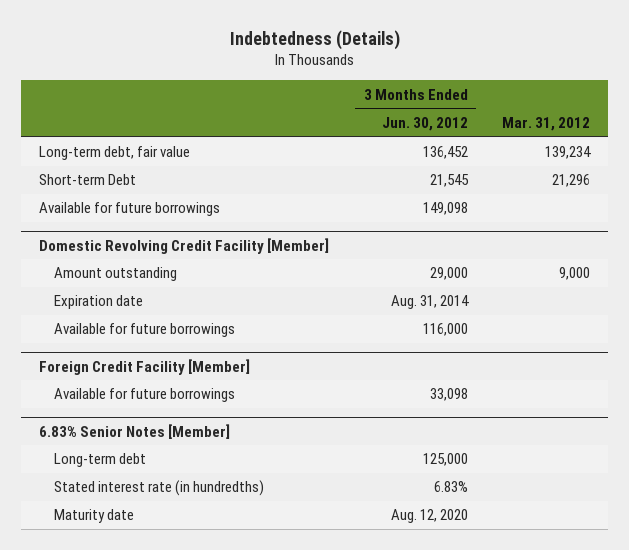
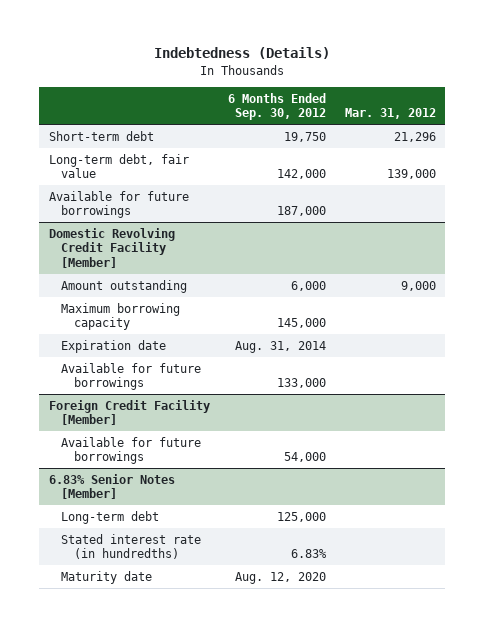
- | 3 Months Ended Jun. 30, 2012 | Mar. 31, 2012
+ | 6 Months Ended Sep. 30, 2012 | Mar. 31, 2012
- Long-term debt, fair value | 136,452 | 139,234
- Short-term Debt | 21,545 | 21,296
+ Short-term debt | 19,750 | 21,296
+ Long-term debt, fair value | 142,000 | 139,000
@ Domestic Revolving Credit Facility [Member]
+ Maximum borrowing capacity | 145,000 |

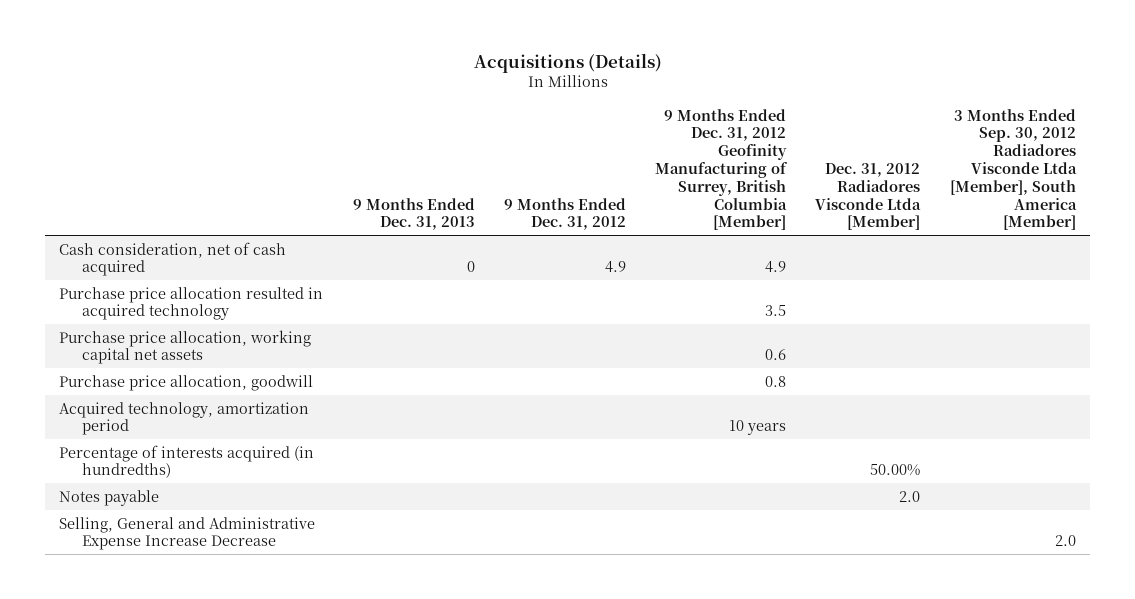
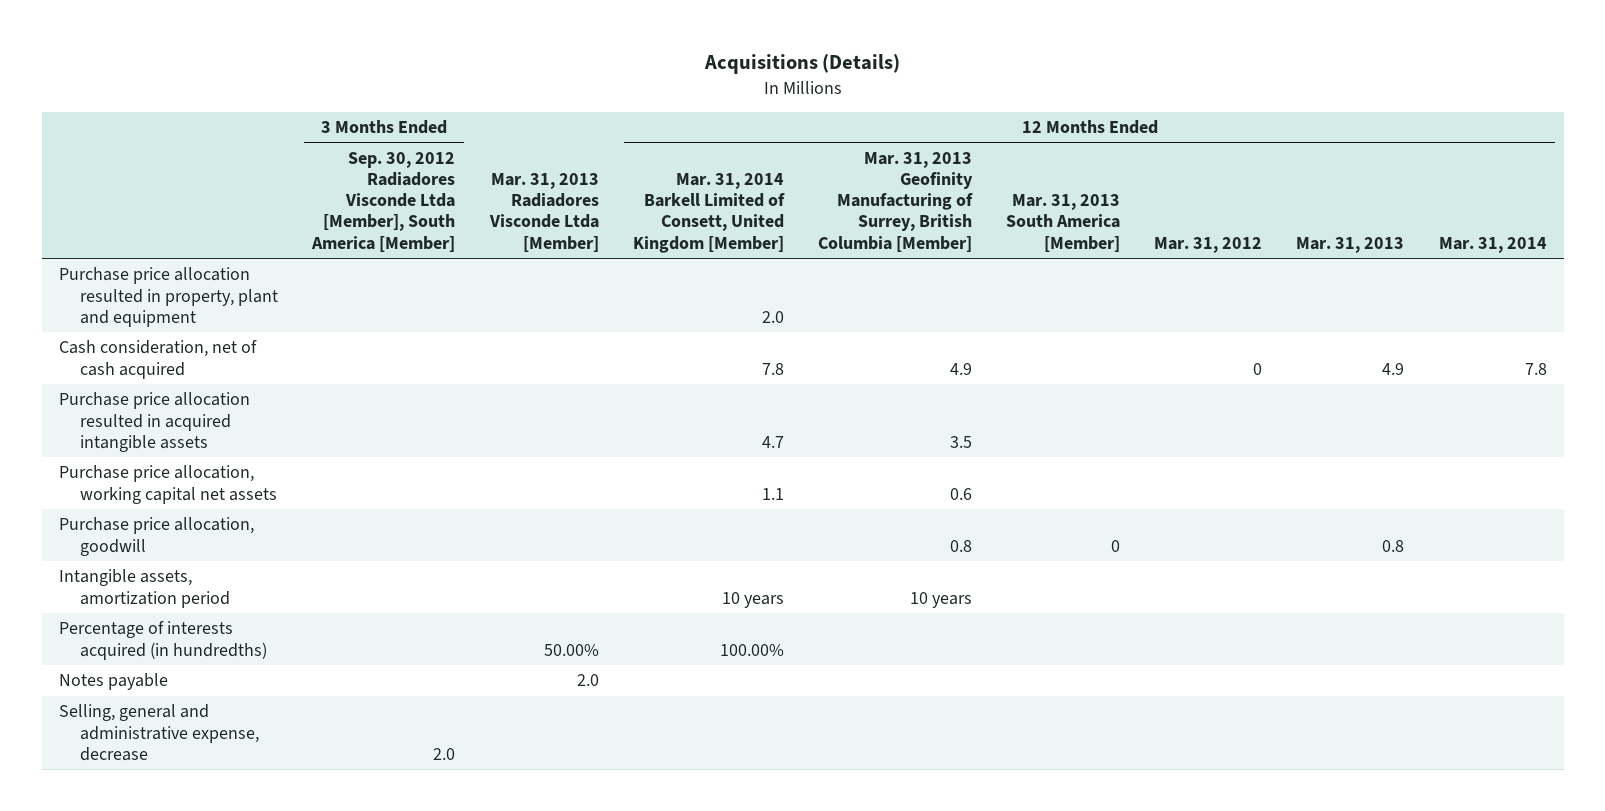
- | 9 Months Ended Dec. 31, 2013 | 9 Months Ended Dec. 31, 2012 | 9 Months Ended Dec. 31, 2012 Geofinity Manufacturing of Surrey, British Columbia [Member] | Dec. 31, 2012 Radiadores Visconde Ltda [Member] | 3 Months Ended Sep. 30, 2012 Radiadores Visconde Ltda [Member], South America [Member]
+ | 3 Months Ended Sep. 30, 2012 Radiadores Visconde Ltda [Member], South America [Member] | Mar. 31, 2013 Radiadores Visconde Ltda [Member] | 12 Months Ended Mar. 31, 2014 Barkell Limited of Consett, United Kingdom [Member] | 12 Months Ended Mar. 31, 2013 Geofinity Manufacturing of Surrey, British Columbia [Member] | 12 Months Ended Mar. 31, 2013 South America [Member] | 12 Months Ended Mar. 31, 2012 | 12 Months Ended Mar. 31, 2013 | 12 Months Ended Mar. 31, 2014
+ Purchase price allocation resulted in property, plant and equipment | | | 2.0 | | | | |
- Purchase price allocation resulted in acquired technology | | | 3.5 | |
+ Purchase price allocation resulted in acquired intangible assets | | | 4.7 | 3.5 | | | |
- Acquired technology, amortization period | | | 10 years | |
+ Intangible assets, amortization period | | | 10 years | 10 years | | | |
- Selling, General and Administrative Expense Increase Decrease | | | | | 2.0
+ Selling, general and administrative expense, decrease | 2.0 | | | | | | |

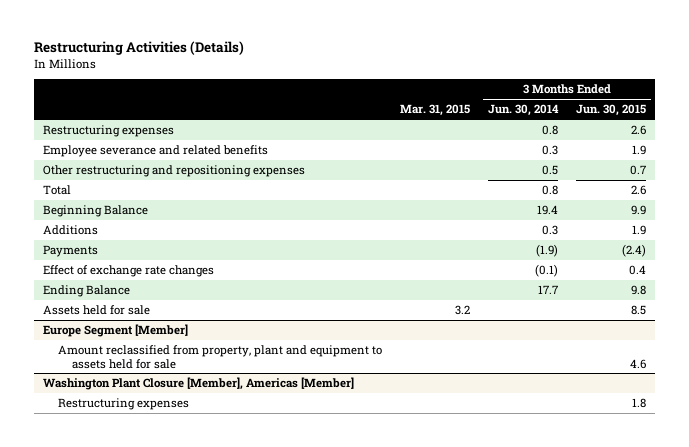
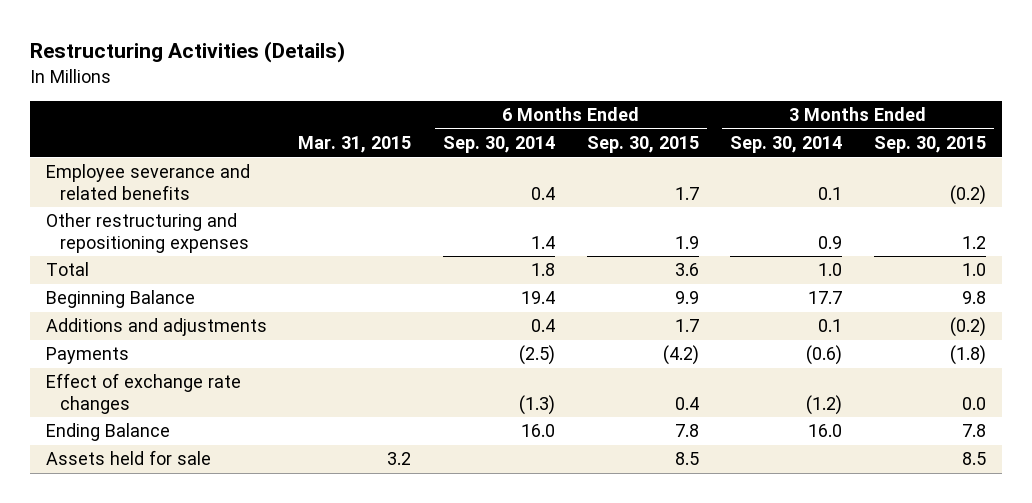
- | Mar. 31, 2015 | 3 Months Ended Jun. 30, 2014 | 3 Months Ended Jun. 30, 2015
+ | Mar. 31, 2015 | 6 Months Ended Sep. 30, 2014 | 6 Months Ended Sep. 30, 2015 | 3 Months Ended Sep. 30, 2014 | 3 Months Ended Sep. 30, 2015
- Restructuring expenses | | 0.8 | 2.6
- Additions | | 0.3 | 1.9
+ Additions and adjustments | | 0.4 | 1.7 | 0.1 | (0.2)
- Europe Segment [Member]
- Amount reclassified from property, plant and equipment to assets held for sale | | | 4.6
- Washington Plant Closure [Member], Americas [Member]
- Restructuring expenses | | | 1.8

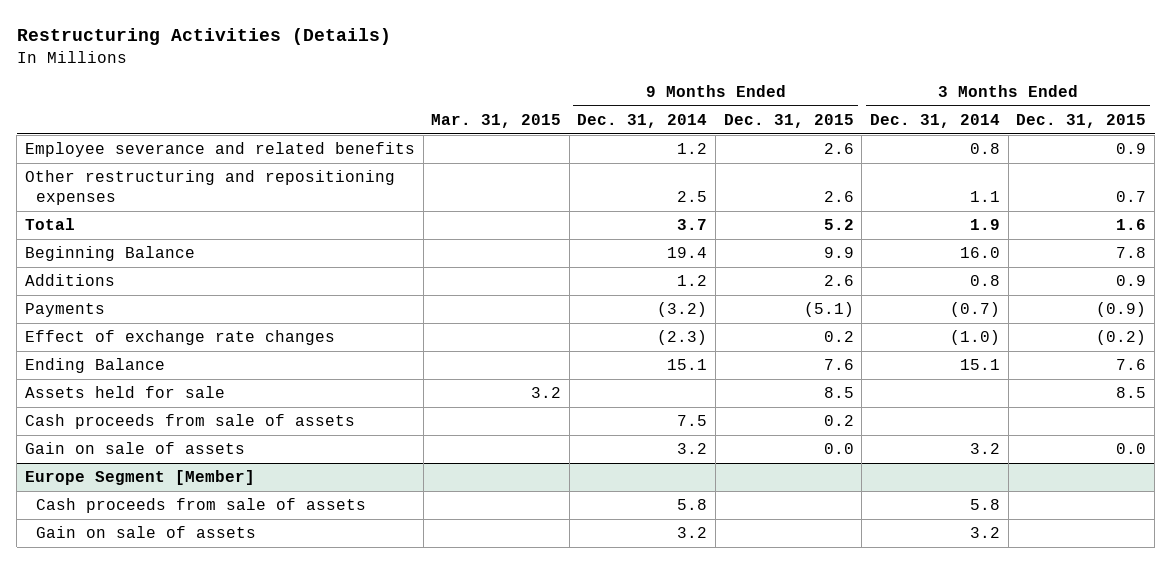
- | Mar. 31, 2015 | 6 Months Ended Sep. 30, 2014 | 6 Months Ended Sep. 30, 2015 | 3 Months Ended Sep. 30, 2014 | 3 Months Ended Sep. 30, 2015
+ | Mar. 31, 2015 | 9 Months Ended Dec. 31, 2014 | 9 Months Ended Dec. 31, 2015 | 3 Months Ended Dec. 31, 2014 | 3 Months Ended Dec. 31, 2015
- Additions and adjustments | | 0.4 | 1.7 | 0.1 | (0.2)
+ Additions | | 1.2 | 2.6 | 0.8 | 0.9
+ Cash proceeds from sale of assets | | 7.5 | 0.2 | |
+ Gain on sale of assets | | 3.2 | 0.0 | 3.2 | 0.0
+ Europe Segment [Member]
+ Cash proceeds from sale of assets | | 5.8 | | 5.8 |
+ Gain on sale of assets | | 3.2 | | 3.2 |

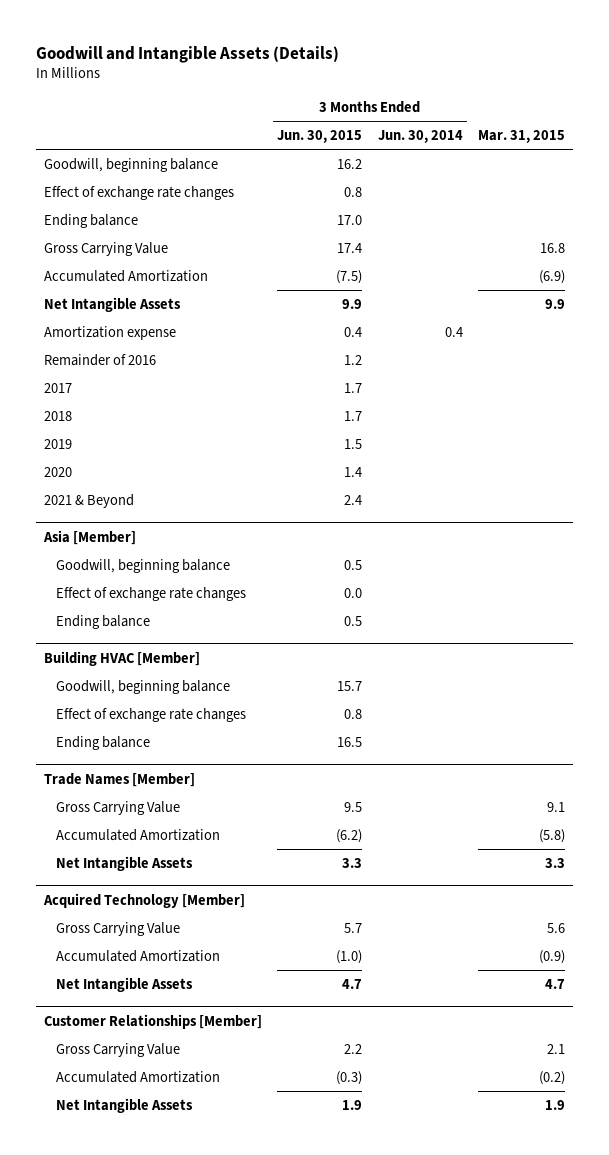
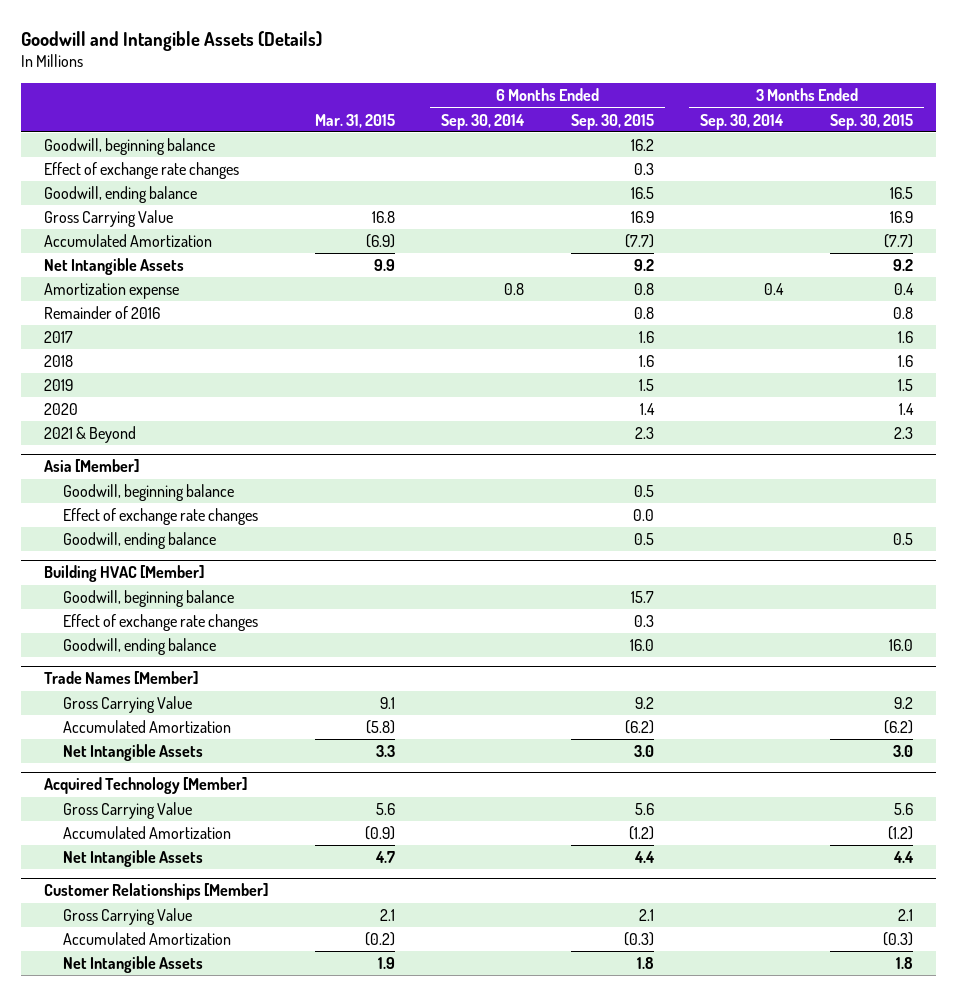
- | 3 Months Ended Jun. 30, 2015 | 3 Months Ended Jun. 30, 2014 | Mar. 31, 2015
+ | Mar. 31, 2015 | 6 Months Ended Sep. 30, 2014 | 6 Months Ended Sep. 30, 2015 | 3 Months Ended Sep. 30, 2014 | 3 Months Ended Sep. 30, 2015
- Ending balance | 17.0 | |
+ Goodwill, ending balance | | | 16.5 | | 16.5
@ Asia [Member]
- Ending balance | 0.5 | |
+ Goodwill, ending balance | | | 0.5 | | 0.5
@ Building HVAC [Member]
- Ending balance | 16.5 | |
+ Goodwill, ending balance | | | 16.0 | | 16.0

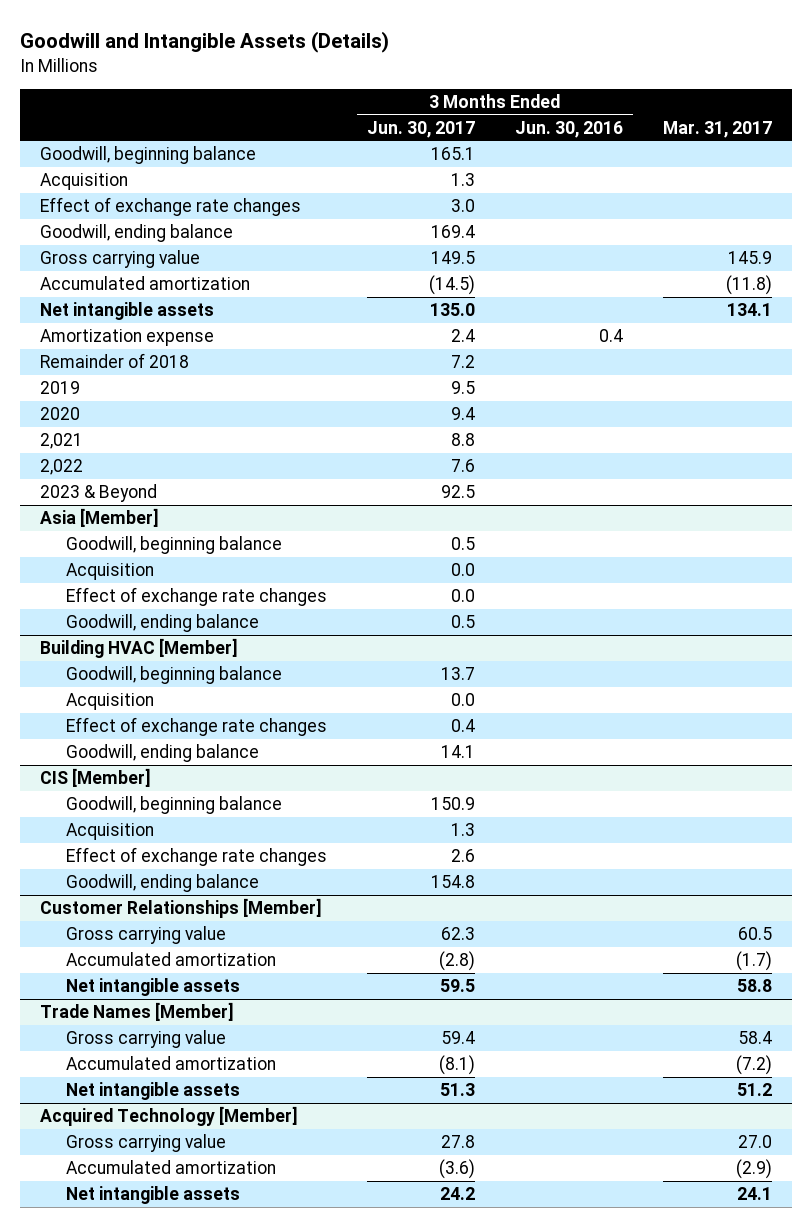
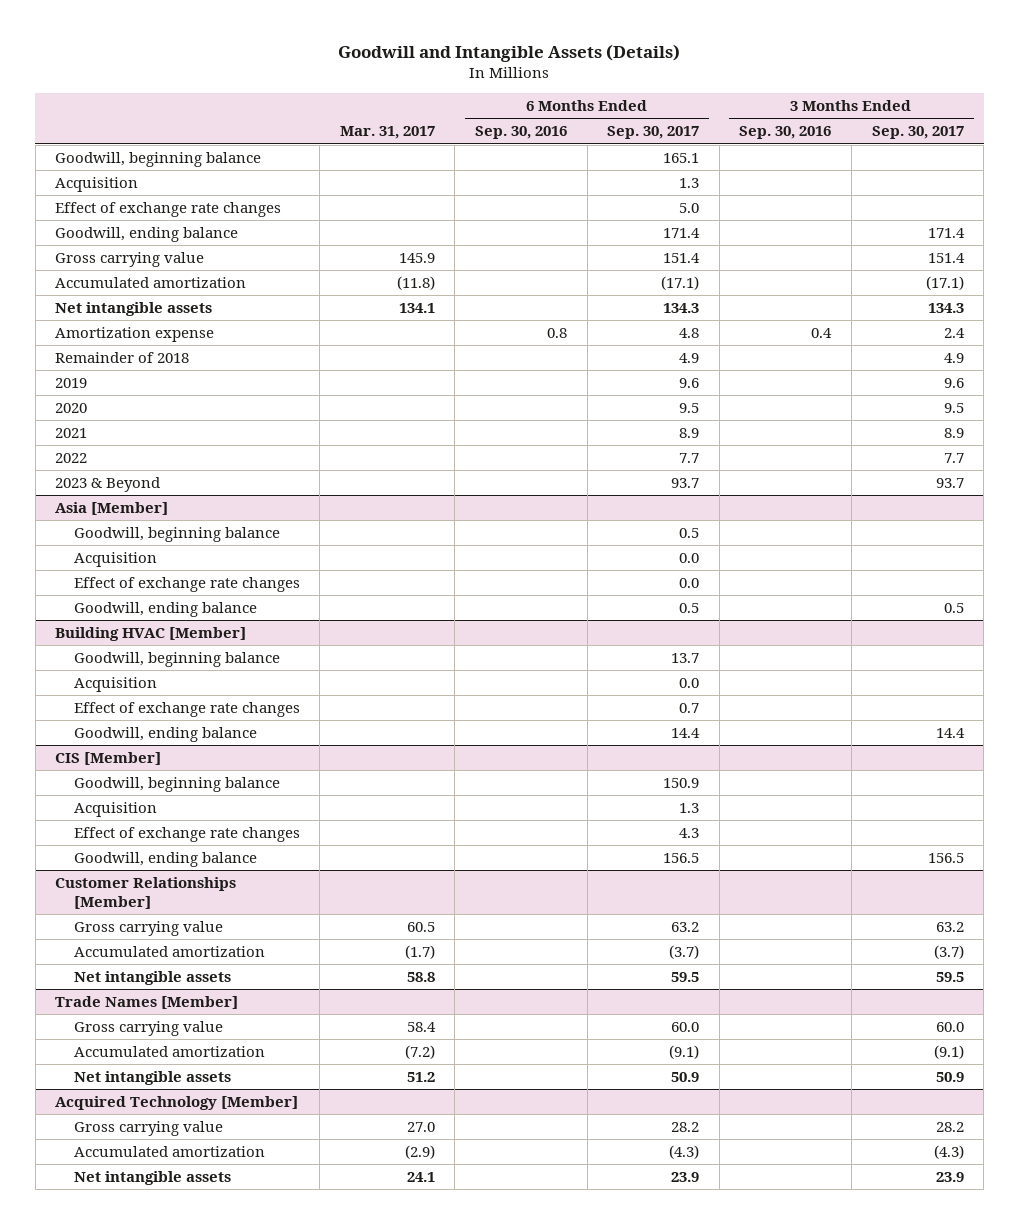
- | 3 Months Ended Jun. 30, 2017 | 3 Months Ended Jun. 30, 2016 | Mar. 31, 2017
+ | Mar. 31, 2017 | 6 Months Ended Sep. 30, 2016 | 6 Months Ended Sep. 30, 2017 | 3 Months Ended Sep. 30, 2016 | 3 Months Ended Sep. 30, 2017
- 2,021 | 8.8 | |
- 2,022 | 7.6 | |
+ 2021 | | | 8.9 | | 8.9
+ 2022 | | | 7.7 | | 7.7

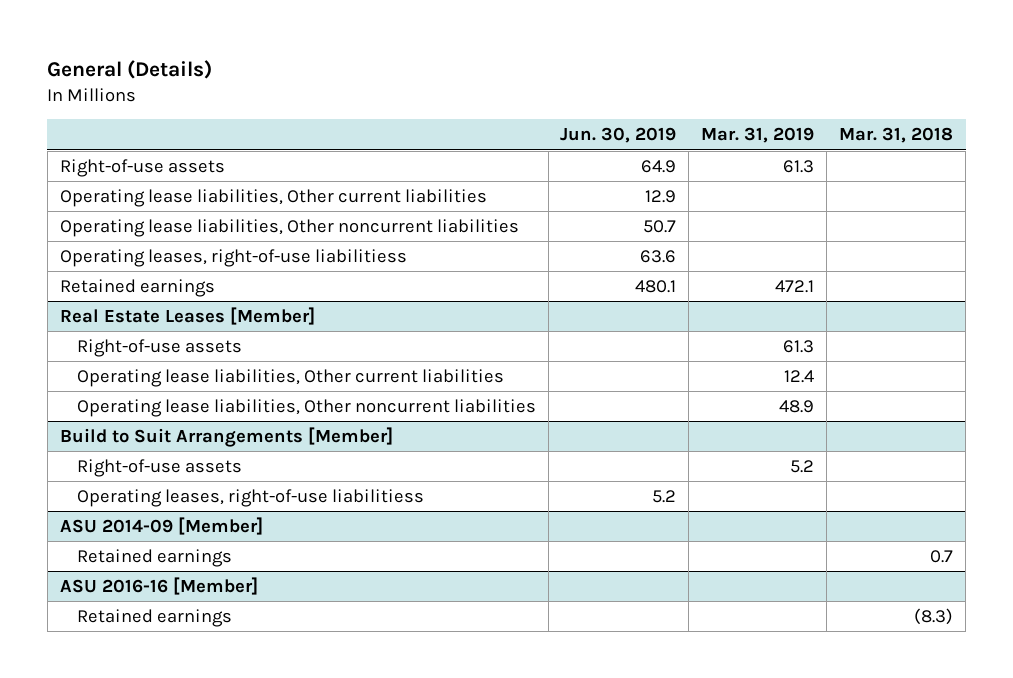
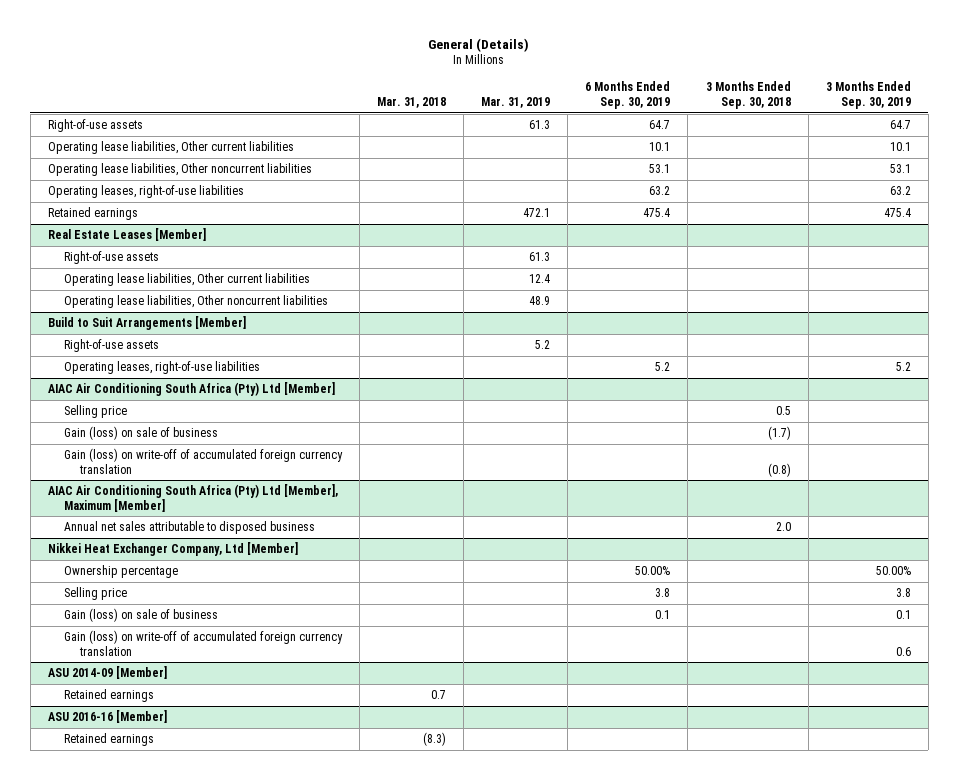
- | Jun. 30, 2019 | Mar. 31, 2019 | Mar. 31, 2018
+ | Mar. 31, 2018 | Mar. 31, 2019 | 6 Months Ended Sep. 30, 2019 | 3 Months Ended Sep. 30, 2018 | 3 Months Ended Sep. 30, 2019
- Operating leases, right-of-use liabilitiess | 63.6 | |
+ Operating leases, right-of-use liabilities | | | 63.2 | | 63.2
@ Build to Suit Arrangements [Member]
- Operating leases, right-of-use liabilitiess | 5.2 | |
+ Operating leases, right-of-use liabilities | | | 5.2 | | 5.2
+ AIAC Air Conditioning South Africa (Pty) Ltd [Member]
+ Selling price | | | | 0.5 |
+ Gain (loss) on sale of business | | | | (1.7) |
+ Gain (loss) on write-off of accumulated foreign currency translation | | | | (0.8) |
+ AIAC Air Conditioning South Africa (Pty) Ltd [Member], Maximum [Member]
+ Annual net sales attributable to disposed business | | | | 2.0 |
+ Nikkei Heat Exchanger Company, Ltd [Member]
+ Ownership percentage | | | 50.00% | | 50.00%
+ Selling price | | | 3.8 | | 3.8
+ Gain (loss) on sale of business | | | 0.1 | | 0.1
+ Gain (loss) on write-off of accumulated foreign currency translation | | | | | 0.6

